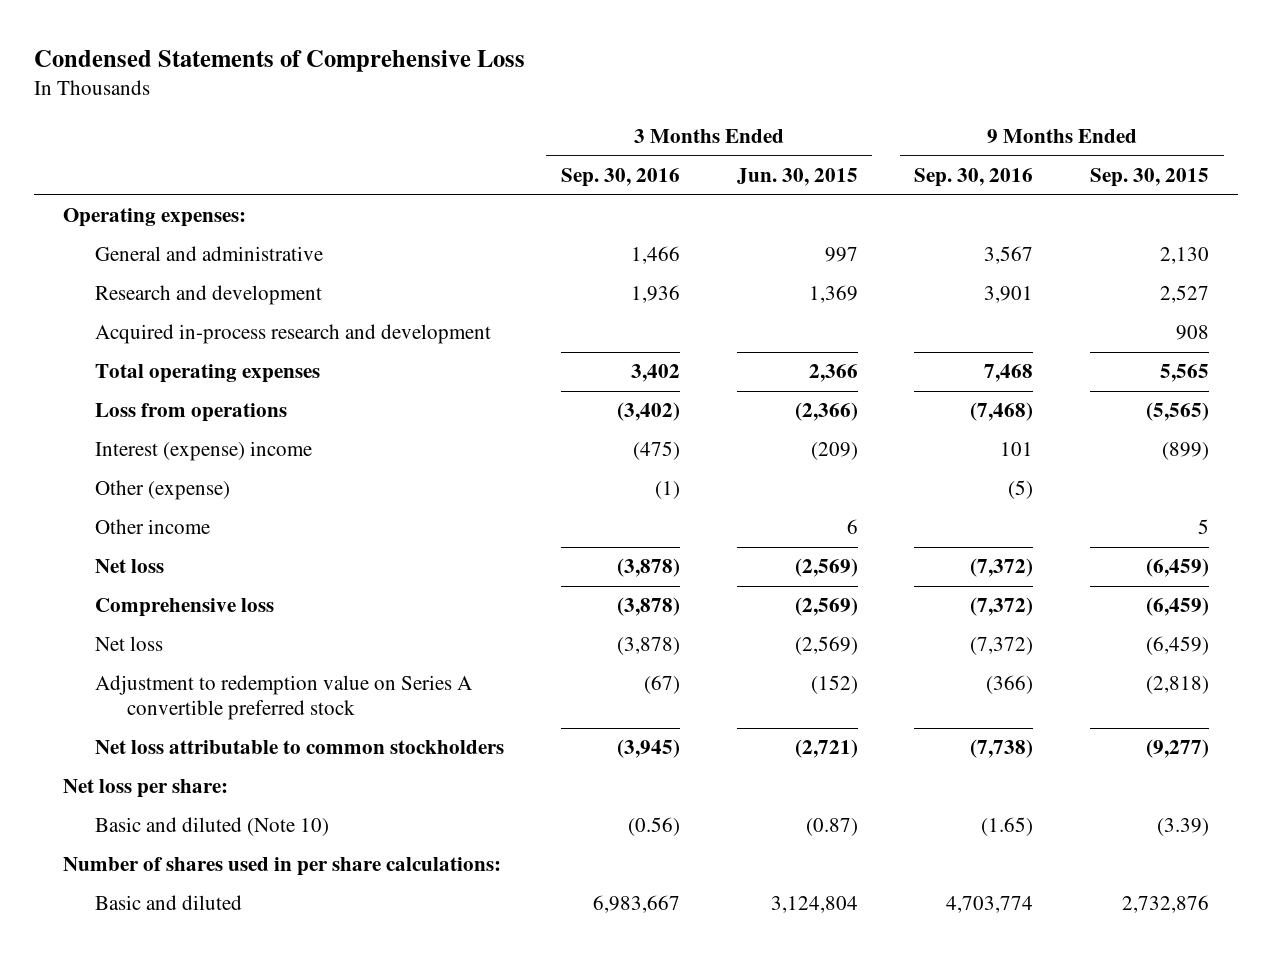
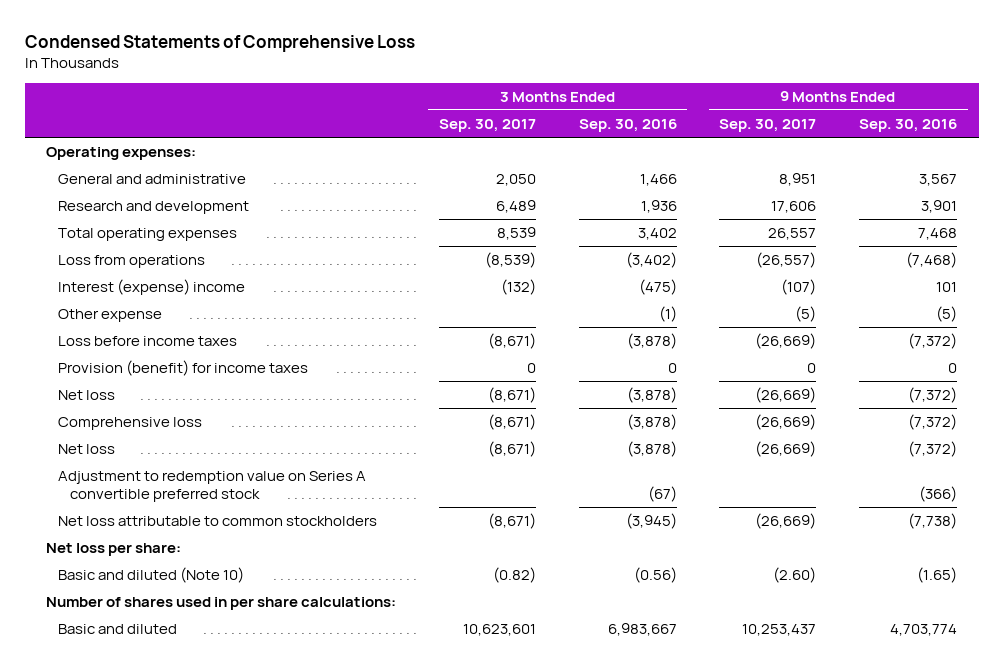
- | 3 Months Ended Sep. 30, 2016 | 3 Months Ended Jun. 30, 2015 | 9 Months Ended Sep. 30, 2016 | 9 Months Ended Sep. 30, 2015
+ | 3 Months Ended Sep. 30, 2017 | 3 Months Ended Sep. 30, 2016 | 9 Months Ended Sep. 30, 2017 | 9 Months Ended Sep. 30, 2016
- Acquired in-process research and development | | | | 908
- Other (expense) | (1) | | (5) |
- Other income | | 6 | | 5
+ Other expense | | (1) | (5) | (5)
+ Loss before income taxes | (8,671) | (3,878) | (26,669) | (7,372)
+ Provision (benefit) for income taxes | 0 | 0 | 0 | 0

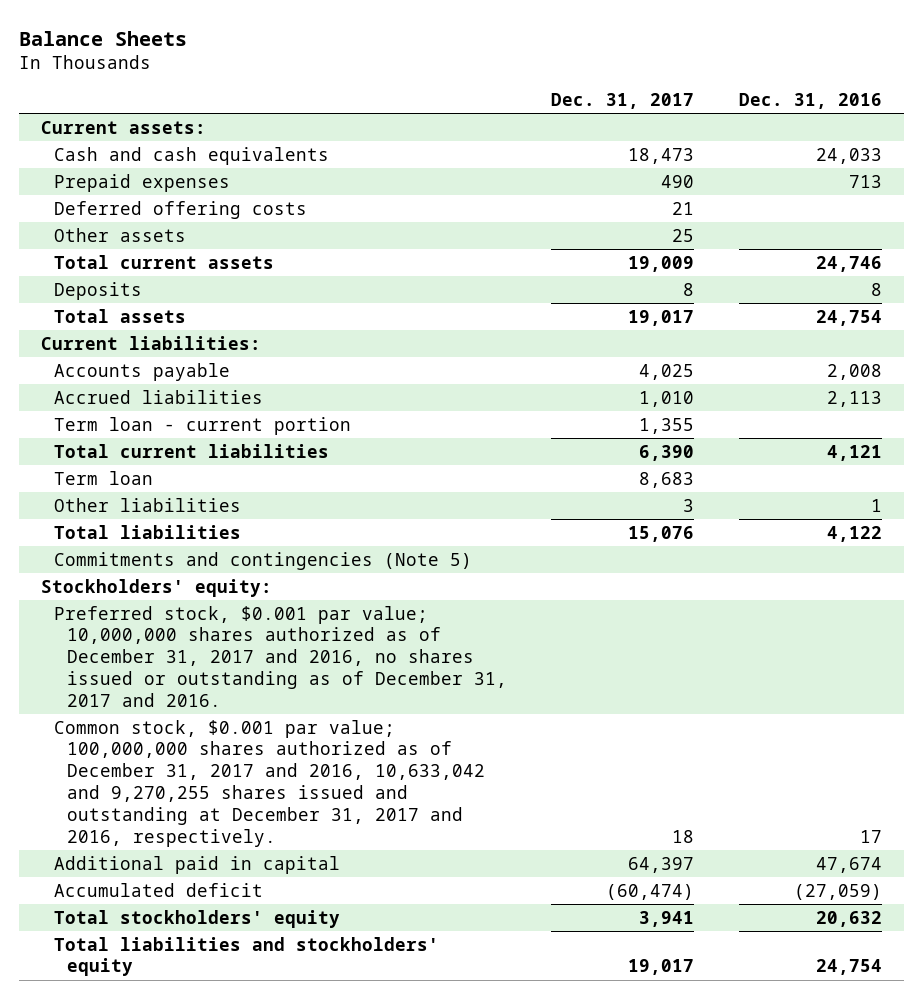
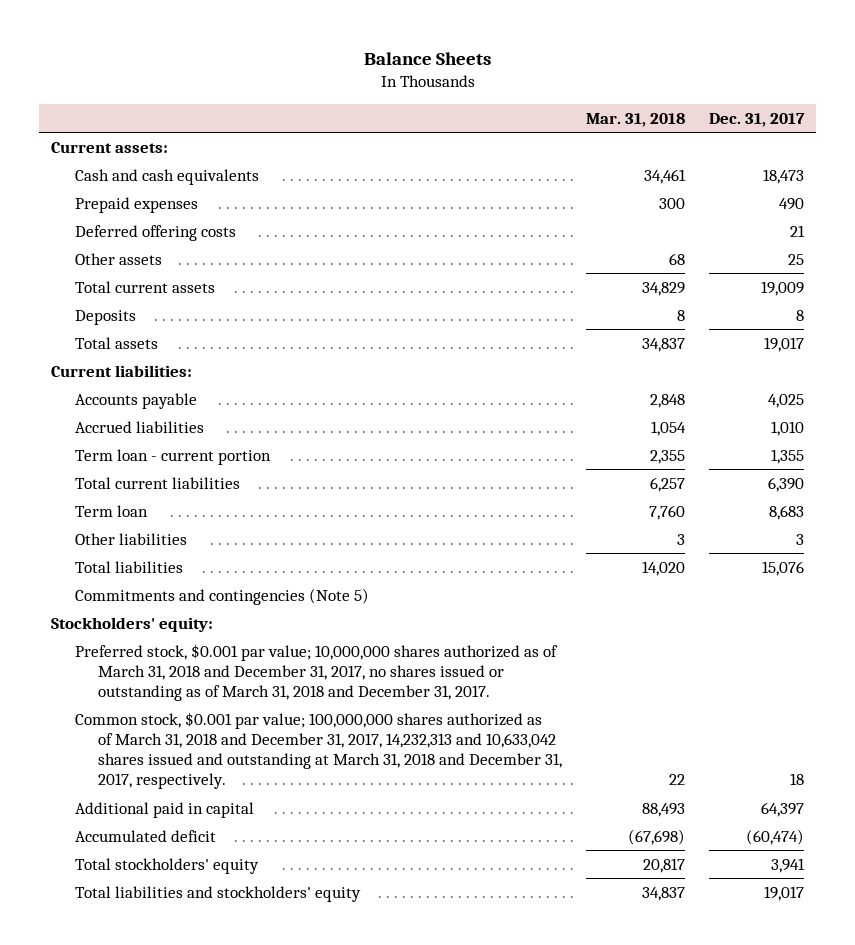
- | Dec. 31, 2017 | Dec. 31, 2016
+ | Mar. 31, 2018 | Dec. 31, 2017
- Preferred stock, $0.001 par value; 10,000,000 shares authorized as of December 31, 2017 and 2016, no shares issued or outstanding as of December 31, 2017 and 2016.
- Common stock, $0.001 par value; 100,000,000 shares authorized as of December 31, 2017 and 2016, 10,633,042 and 9,270,255 shares issued and outstanding at December 31, 2017 and 2016, respectively. | 18 | 17
+ Preferred stock, $0.001 par value; 10,000,000 shares authorized as of March 31, 2018 and December 31, 2017, no shares issued or outstanding as of March 31, 2018 and December 31, 2017.
+ Common stock, $0.001 par value; 100,000,000 shares authorized as of March 31, 2018 and December 31, 2017, 14,232,313 and 10,633,042 shares issued and outstanding at March 31, 2018 and December 31, 2017, respectively. | 22 | 18

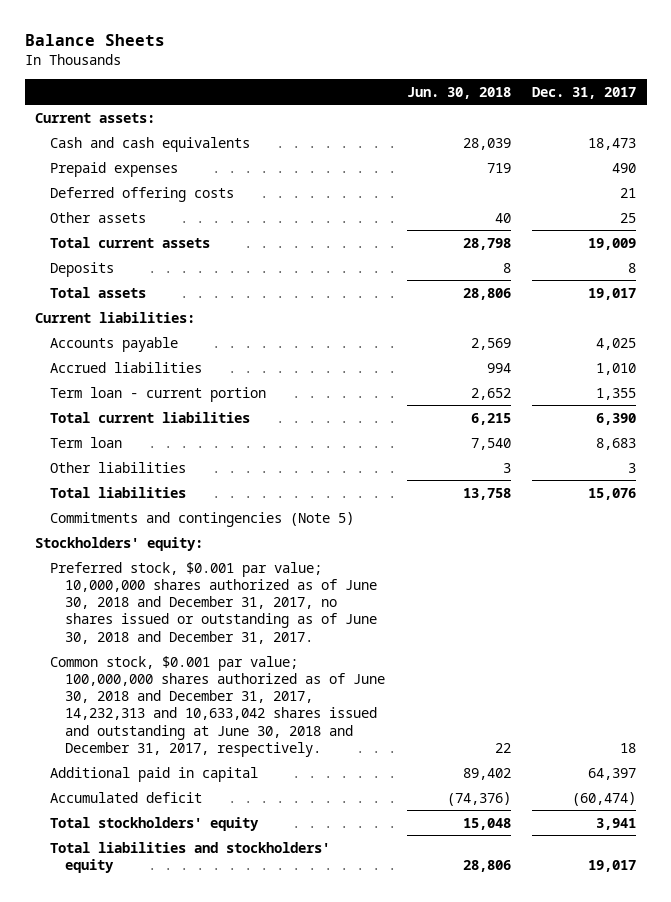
- | Mar. 31, 2018 | Dec. 31, 2017
+ | Jun. 30, 2018 | Dec. 31, 2017
- Preferred stock, $0.001 par value; 10,000,000 shares authorized as of March 31, 2018 and December 31, 2017, no shares issued or outstanding as of March 31, 2018 and December 31, 2017.
- Common stock, $0.001 par value; 100,000,000 shares authorized as of March 31, 2018 and December 31, 2017, 14,232,313 and 10,633,042 shares issued and outstanding at March 31, 2018 and December 31, 2017, respectively. | 22 | 18
+ Preferred stock, $0.001 par value; 10,000,000 shares authorized as of June 30, 2018 and December 31, 2017, no shares issued or outstanding as of June 30, 2018 and December 31, 2017.
+ Common stock, $0.001 par value; 100,000,000 shares authorized as of June 30, 2018 and December 31, 2017, 14,232,313 and 10,633,042 shares issued and outstanding at June 30, 2018 and December 31, 2017, respectively. | 22 | 18

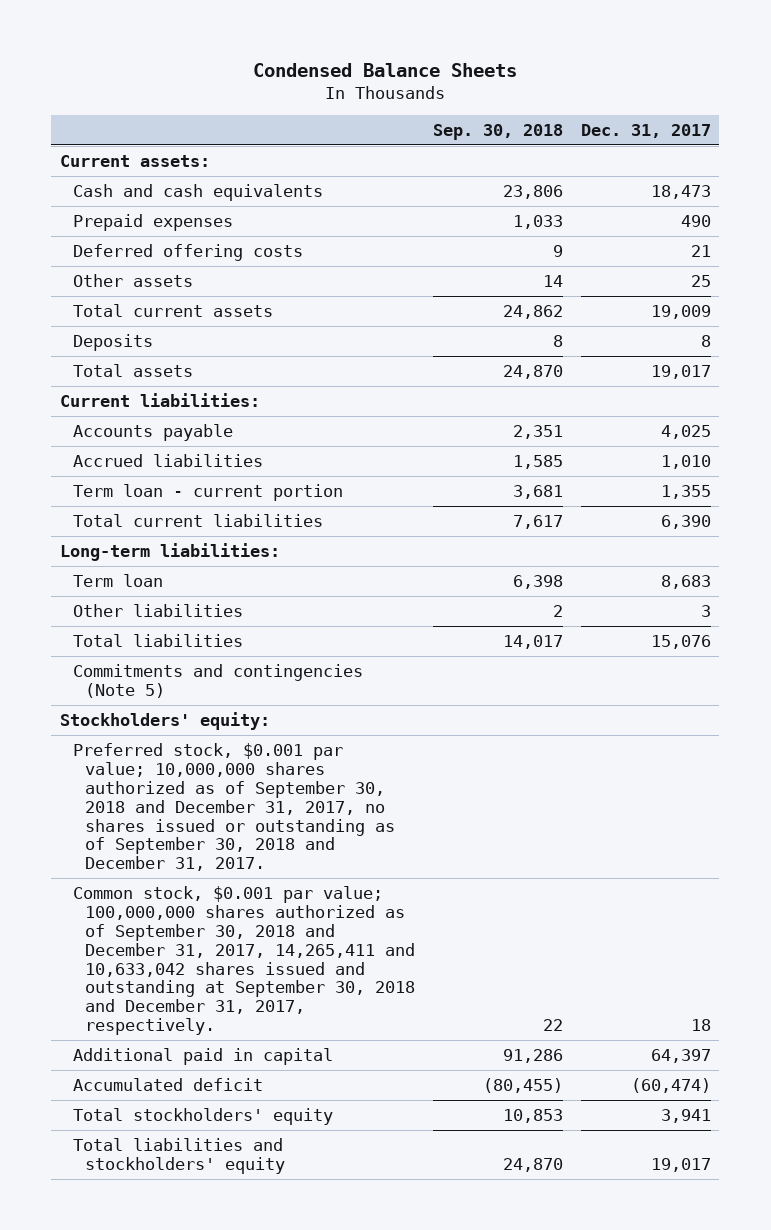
- Balance Sheets
+ Condensed Balance Sheets
- | Jun. 30, 2018 | Dec. 31, 2017
+ | Sep. 30, 2018 | Dec. 31, 2017
+ Long-term liabilities:
- Preferred stock, $0.001 par value; 10,000,000 shares authorized as of June 30, 2018 and December 31, 2017, no shares issued or outstanding as of June 30, 2018 and December 31, 2017.
- Common stock, $0.001 par value; 100,000,000 shares authorized as of June 30, 2018 and December 31, 2017, 14,232,313 and 10,633,042 shares issued and outstanding at June 30, 2018 and December 31, 2017, respectively. | 22 | 18
+ Preferred stock, $0.001 par value; 10,000,000 shares authorized as of September 30, 2018 and December 31, 2017, no shares issued or outstanding as of September 30, 2018 and December 31, 2017.
+ Common stock, $0.001 par value; 100,000,000 shares authorized as of September 30, 2018 and December 31, 2017, 14,265,411 and 10,633,042 shares issued and outstanding at September 30, 2018 and December 31, 2017, respectively. | 22 | 18

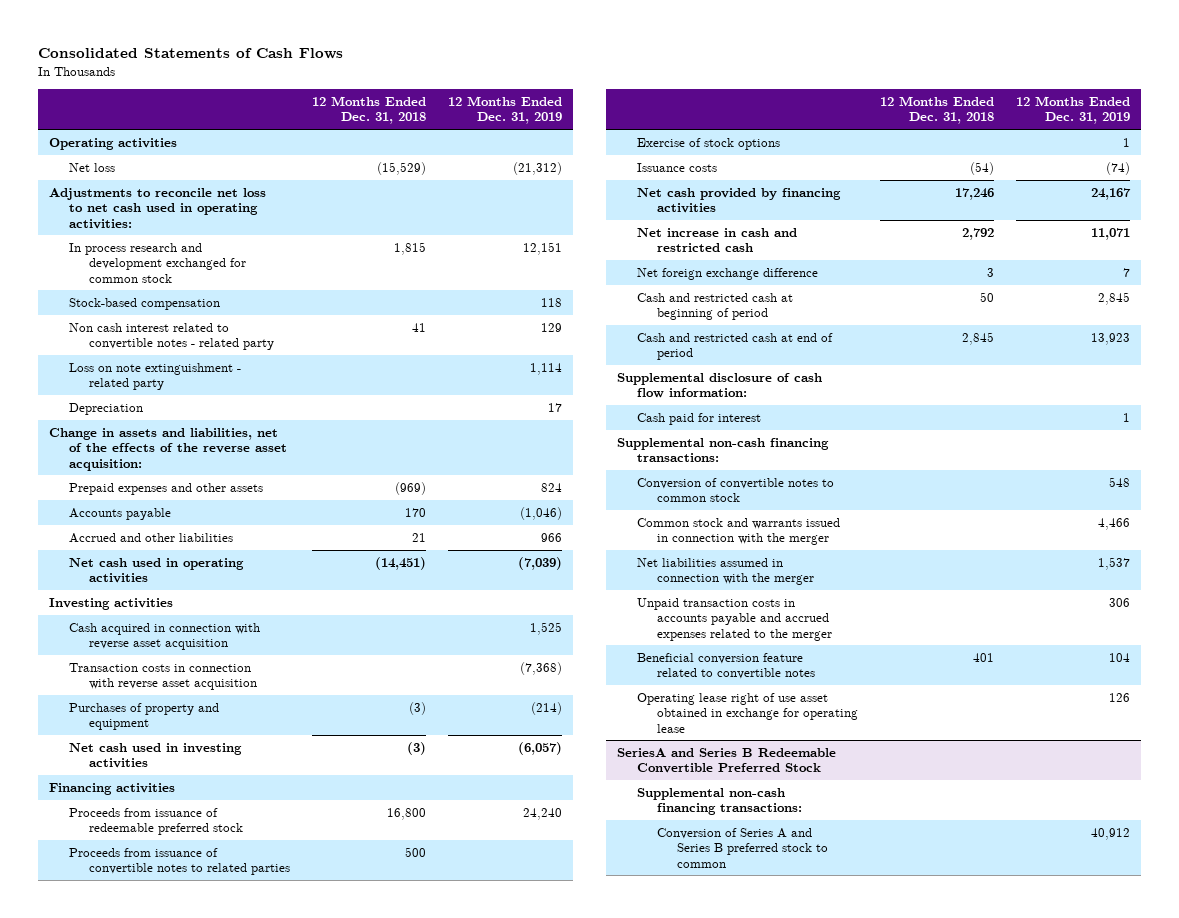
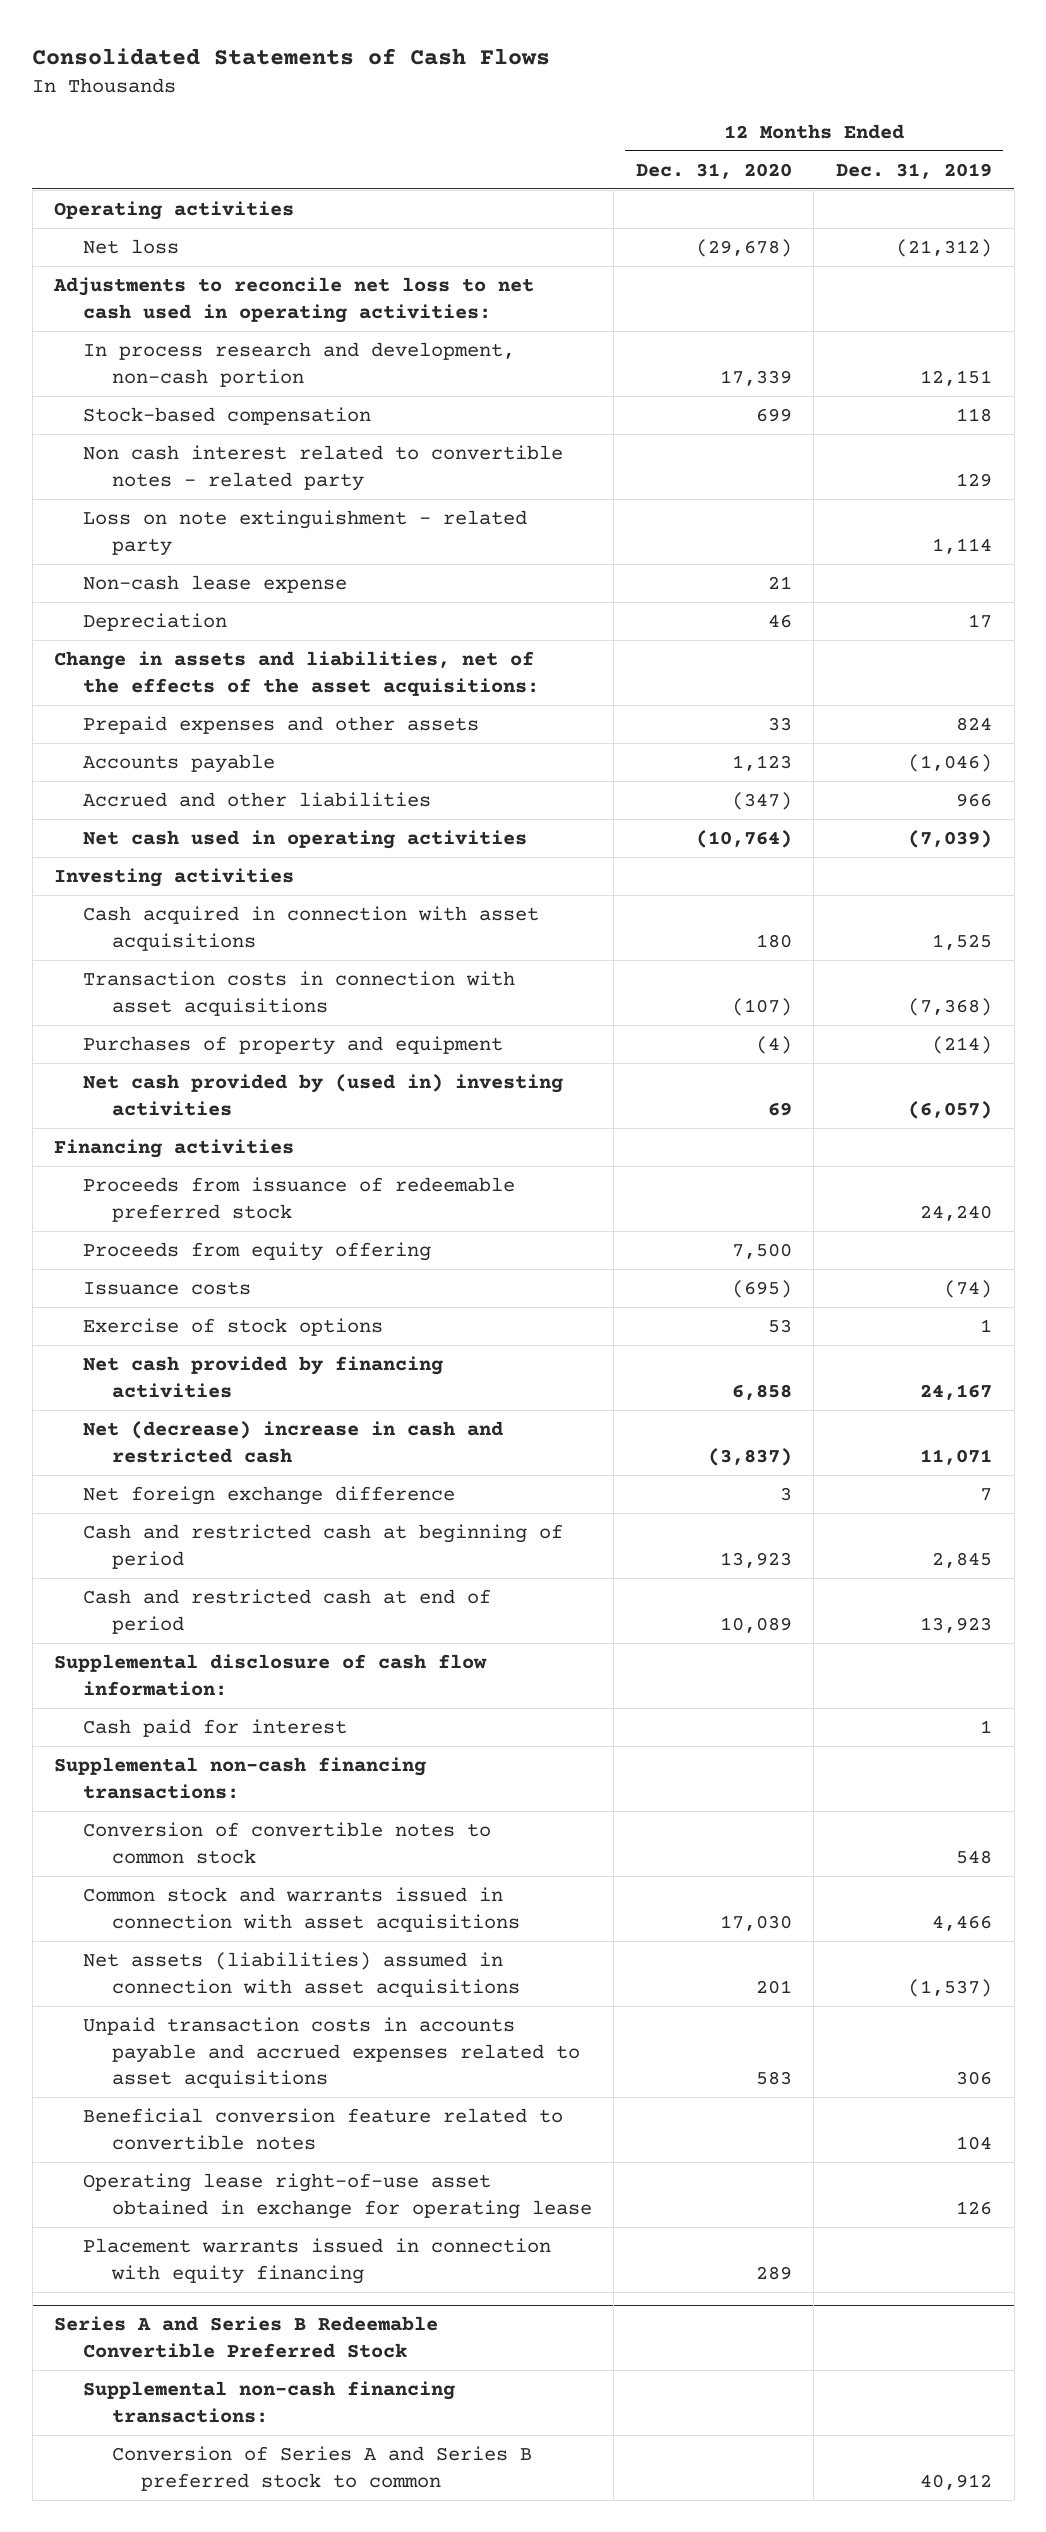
- | 12 Months Ended Dec. 31, 2018 | 12 Months Ended Dec. 31, 2019
+ | 12 Months Ended Dec. 31, 2020 | 12 Months Ended Dec. 31, 2019
- In process research and development exchanged for common stock | 1,815 | 12,151
+ In process research and development, non-cash portion | 17,339 | 12,151
+ Non-cash lease expense | 21 |
- Change in assets and liabilities, net of the effects of the reverse asset acquisition:
+ Change in assets and liabilities, net of the effects of the asset acquisitions:
- Cash acquired in connection with reverse asset acquisition | | 1,525
- Transaction costs in connection with reverse asset acquisition | | (7,368)
+ Cash acquired in connection with asset acquisitions | 180 | 1,525
+ Transaction costs in connection with asset acquisitions | (107) | (7,368)
- Net cash used in investing activities | (3) | (6,057)
+ Net cash provided by (used in) investing activities | 69 | (6,057)
- Proceeds from issuance of convertible notes to related parties | 500 |
+ Proceeds from equity offering | 7,500 |
moved down: Exercise of stock options | 53 | 1
- Net increase in cash and restricted cash | 2,792 | 11,071
+ Net (decrease) increase in cash and restricted cash | (3,837) | 11,071
- Common stock and warrants issued in connection with the merger | | 4,466
- Net liabilities assumed in connection with the merger | | 1,537
- Unpaid transaction costs in accounts payable and accrued expenses related to the merger | | 306
+ Common stock and warrants issued in connection with asset acquisitions | 17,030 | 4,466
+ Net assets (liabilities) assumed in connection with asset acquisitions | 201 | (1,537)
+ Unpaid transaction costs in accounts payable and accrued expenses related to asset acquisitions | 583 | 306
- Operating lease right of use asset obtained in exchange for operating lease | | 126
- SeriesA and Series B Redeemable Convertible Preferred Stock
+ Operating lease right-of-use asset obtained in exchange for operating lease | | 126
+ Placement warrants issued in connection with equity financing | 289 |
+ Series A and Series B Redeemable Convertible Preferred Stock

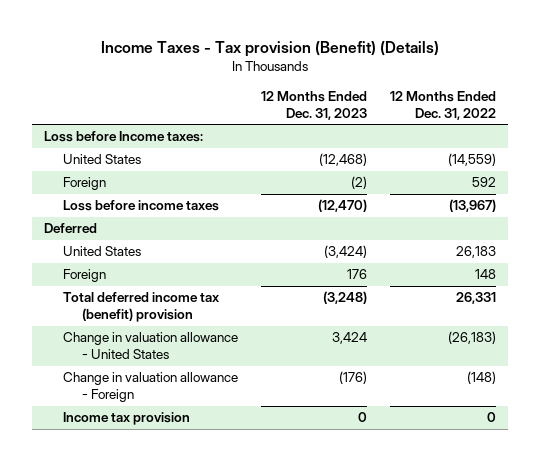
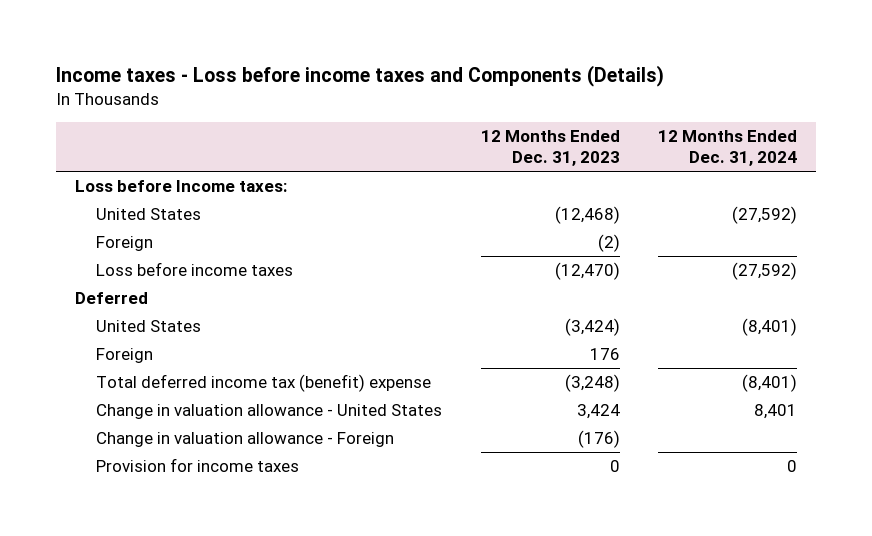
- Income Taxes - Tax provision (Benefit) (Details)
+ Income taxes - Loss before income taxes and Components (Details)
- | 12 Months Ended Dec. 31, 2023 | 12 Months Ended Dec. 31, 2022
+ | 12 Months Ended Dec. 31, 2023 | 12 Months Ended Dec. 31, 2024
- Total deferred income tax (benefit) provision | (3,248) | 26,331
+ Total deferred income tax (benefit) expense | (3,248) | (8,401)
- Income tax provision | 0 | 0
+ Provision for income taxes | 0 | 0

